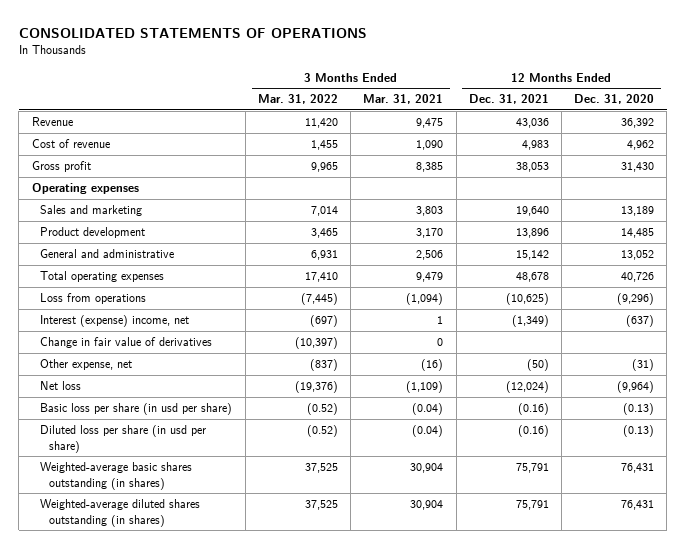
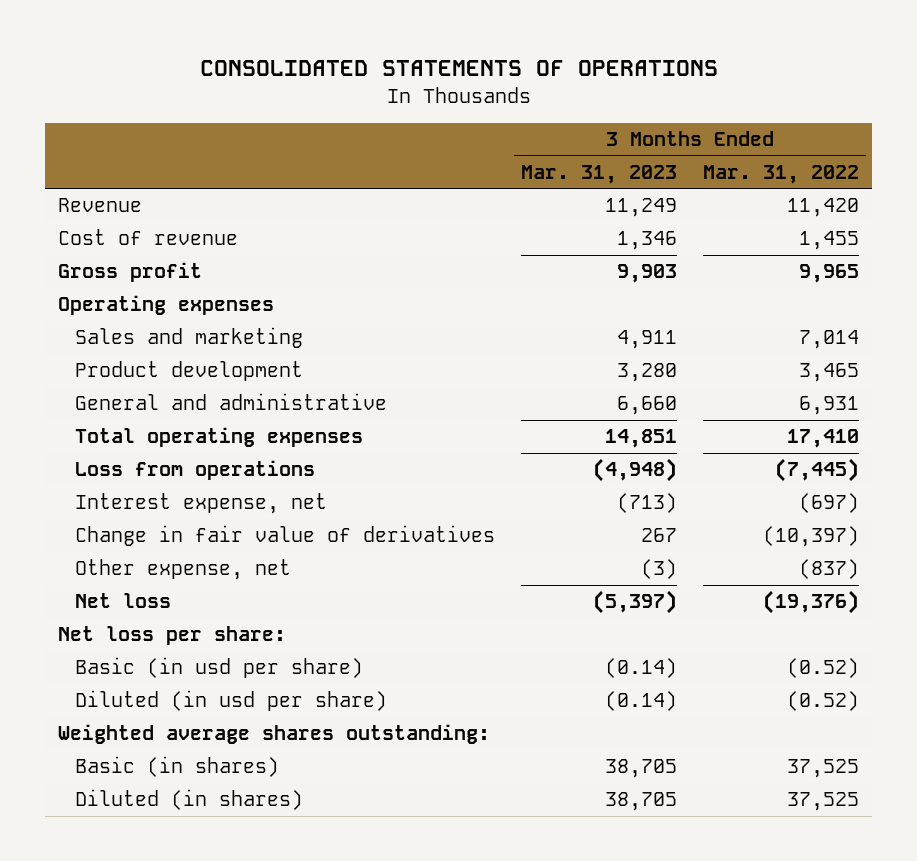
- | 3 Months Ended Mar. 31, 2022 | 3 Months Ended Mar. 31, 2021 | 12 Months Ended Dec. 31, 2021 | 12 Months Ended Dec. 31, 2020
+ | 3 Months Ended Mar. 31, 2023 | 3 Months Ended Mar. 31, 2022
- Interest (expense) income, net | (697) | 1 | (1,349) | (637)
+ Interest expense, net | (713) | (697)
- Basic loss per share (in usd per share) | (0.52) | (0.04) | (0.16) | (0.13)
- Diluted loss per share (in usd per share) | (0.52) | (0.04) | (0.16) | (0.13)
- Weighted-average basic shares outstanding (in shares) | 37,525 | 30,904 | 75,791 | 76,431
- Weighted-average diluted shares outstanding (in shares) | 37,525 | 30,904 | 75,791 | 76,431
+ Net loss per share:
+ Basic (in usd per share) | (0.14) | (0.52)
+ Diluted (in usd per share) | (0.14) | (0.52)
+ Weighted average shares outstanding:
+ Basic (in shares) | 38,705 | 37,525
+ Diluted (in shares) | 38,705 | 37,525

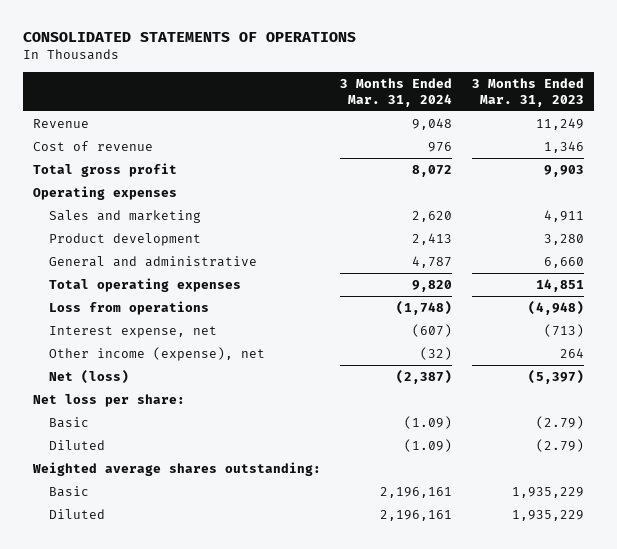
- | 3 Months Ended Mar. 31, 2023 | 3 Months Ended Mar. 31, 2022
+ | 3 Months Ended Mar. 31, 2024 | 3 Months Ended Mar. 31, 2023
- Gross profit | 9,903 | 9,965
+ Total gross profit | 8,072 | 9,903
- Change in fair value of derivatives | 267 | (10,397)
- Other expense, net | (3) | (837)
- Net loss | (5,397) | (19,376)
+ Other income (expense), net | (32) | 264
+ Net (loss) | (2,387) | (5,397)
- Basic (in usd per share) | (0.14) | (0.52)
- Diluted (in usd per share) | (0.14) | (0.52)
+ Basic | (1.09) | (2.79)
+ Diluted | (1.09) | (2.79)
- Basic (in shares) | 38,705 | 37,525
- Diluted (in shares) | 38,705 | 37,525
+ Basic | 2,196,161 | 1,935,229
+ Diluted | 2,196,161 | 1,935,229

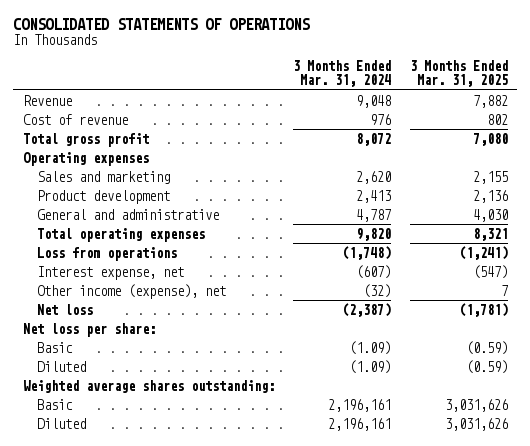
- | 3 Months Ended Mar. 31, 2024 | 3 Months Ended Mar. 31, 2023
+ | 3 Months Ended Mar. 31, 2024 | 3 Months Ended Mar. 31, 2025
- Net (loss) | (2,387) | (5,397)
+ Net loss | (2,387) | (1,781)

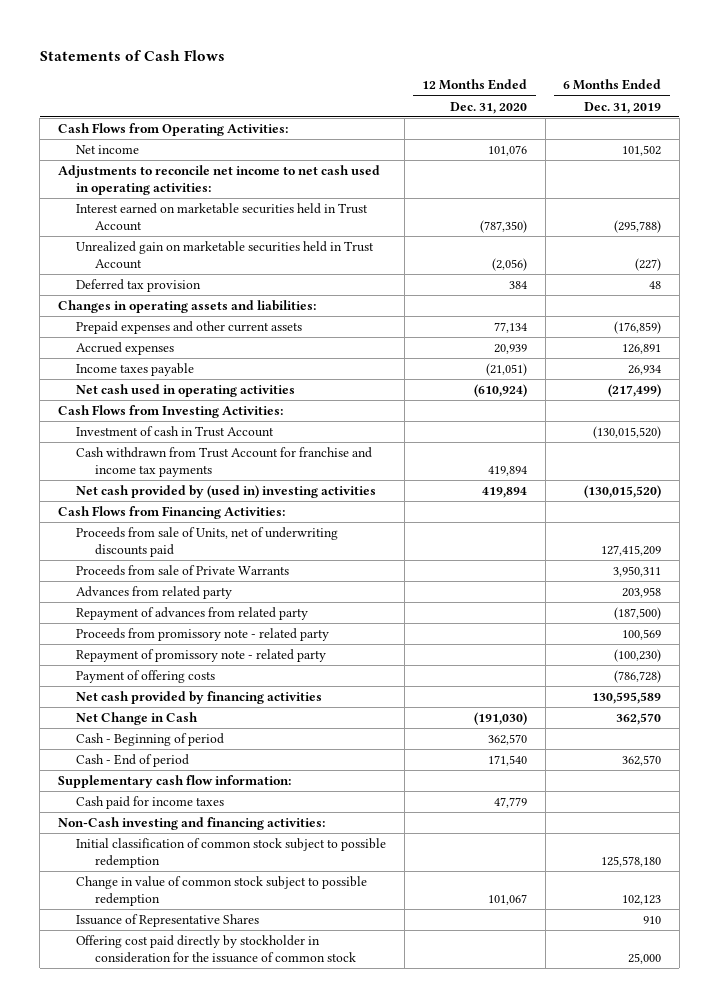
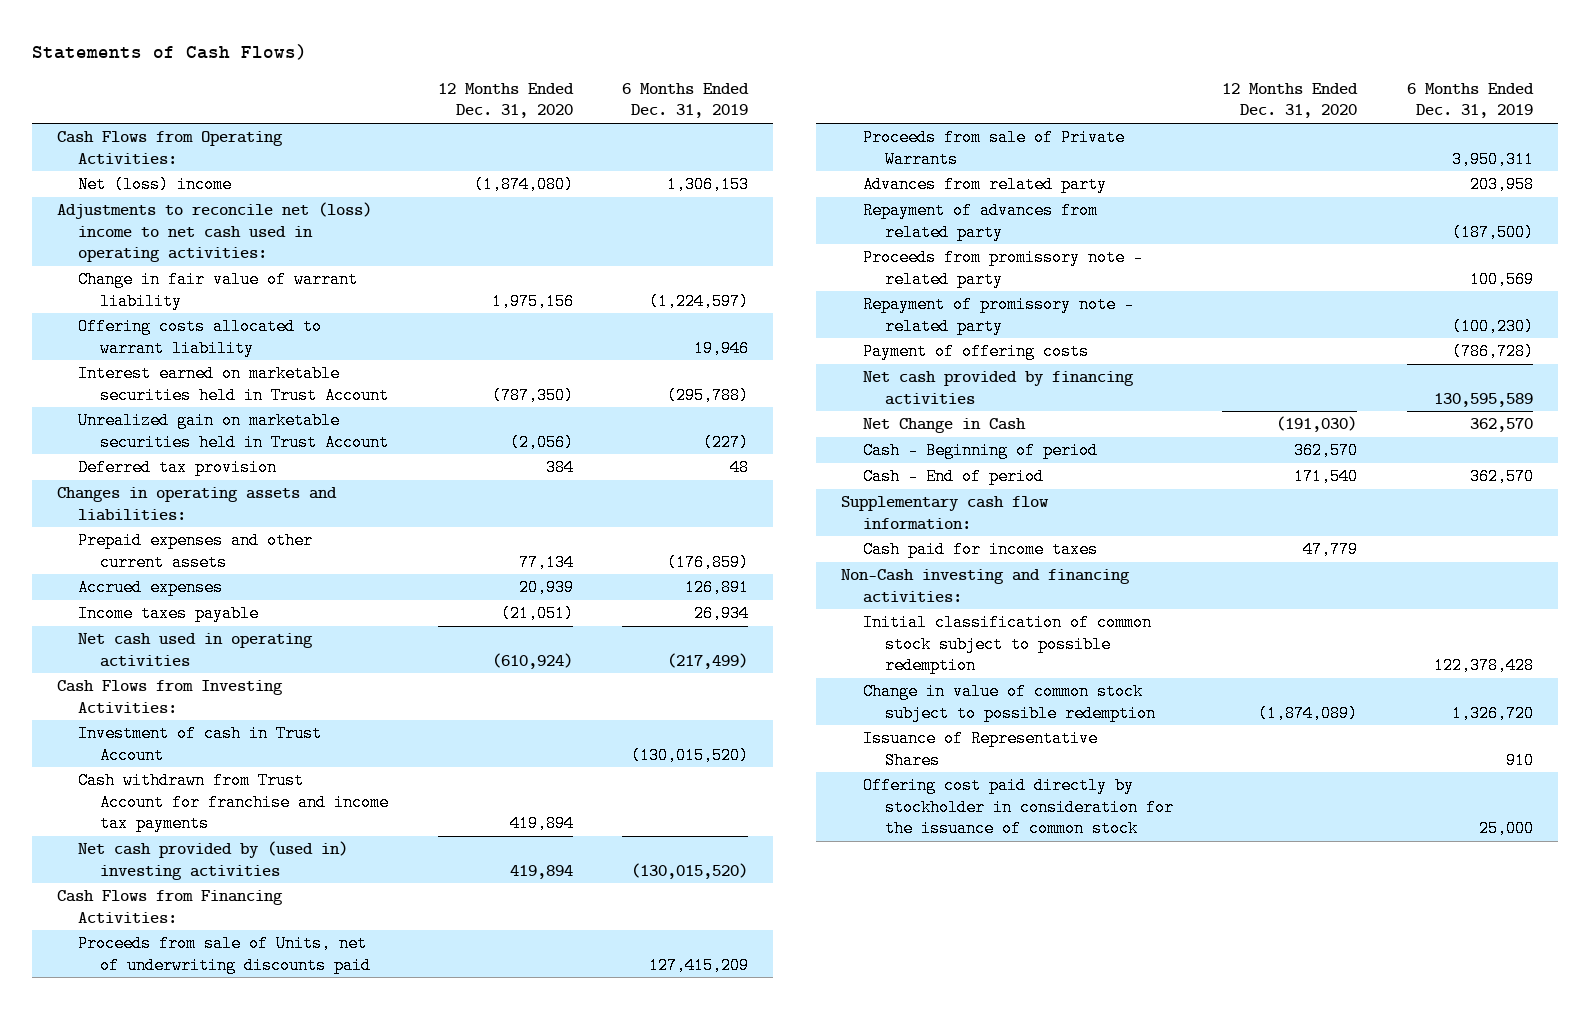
- Statements of Cash Flows
+ Statements of Cash Flows)
- Net income | 101,076 | 101,502
- Adjustments to reconcile net income to net cash used in operating activities:
+ Net (loss) income | (1,874,080) | 1,306,153
+ Adjustments to reconcile net (loss) income to net cash used in operating activities:
+ Change in fair value of warrant liability | 1,975,156 | (1,224,597)
+ Offering costs allocated to warrant liability | | 19,946
- Initial classification of common stock subject to possible redemption | | 125,578,180
- Change in value of common stock subject to possible redemption | 101,067 | 102,123
+ Initial classification of common stock subject to possible redemption | | 122,378,428
+ Change in value of common stock subject to possible redemption | (1,874,089) | 1,326,720

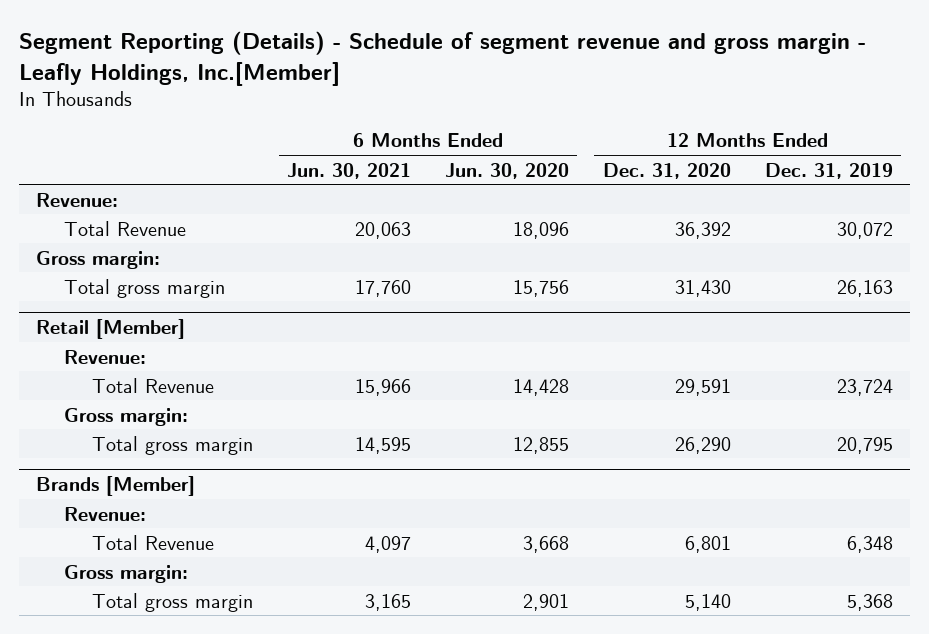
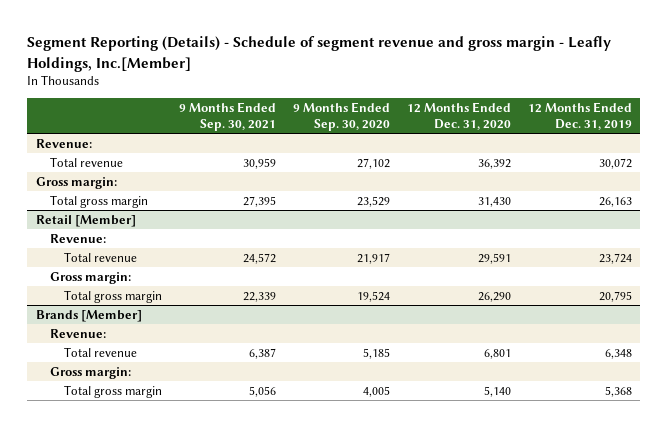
- | 6 Months Ended Jun. 30, 2021 | 6 Months Ended Jun. 30, 2020 | 12 Months Ended Dec. 31, 2020 | 12 Months Ended Dec. 31, 2019
+ | 9 Months Ended Sep. 30, 2021 | 9 Months Ended Sep. 30, 2020 | 12 Months Ended Dec. 31, 2020 | 12 Months Ended Dec. 31, 2019
- Total Revenue | 20,063 | 18,096 | 36,392 | 30,072
+ Total revenue | 30,959 | 27,102 | 36,392 | 30,072
@ Retail [Member]
- Total Revenue | 15,966 | 14,428 | 29,591 | 23,724
+ Total revenue | 24,572 | 21,917 | 29,591 | 23,724
@ Brands [Member]
- Total Revenue | 4,097 | 3,668 | 6,801 | 6,348
+ Total revenue | 6,387 | 5,185 | 6,801 | 6,348

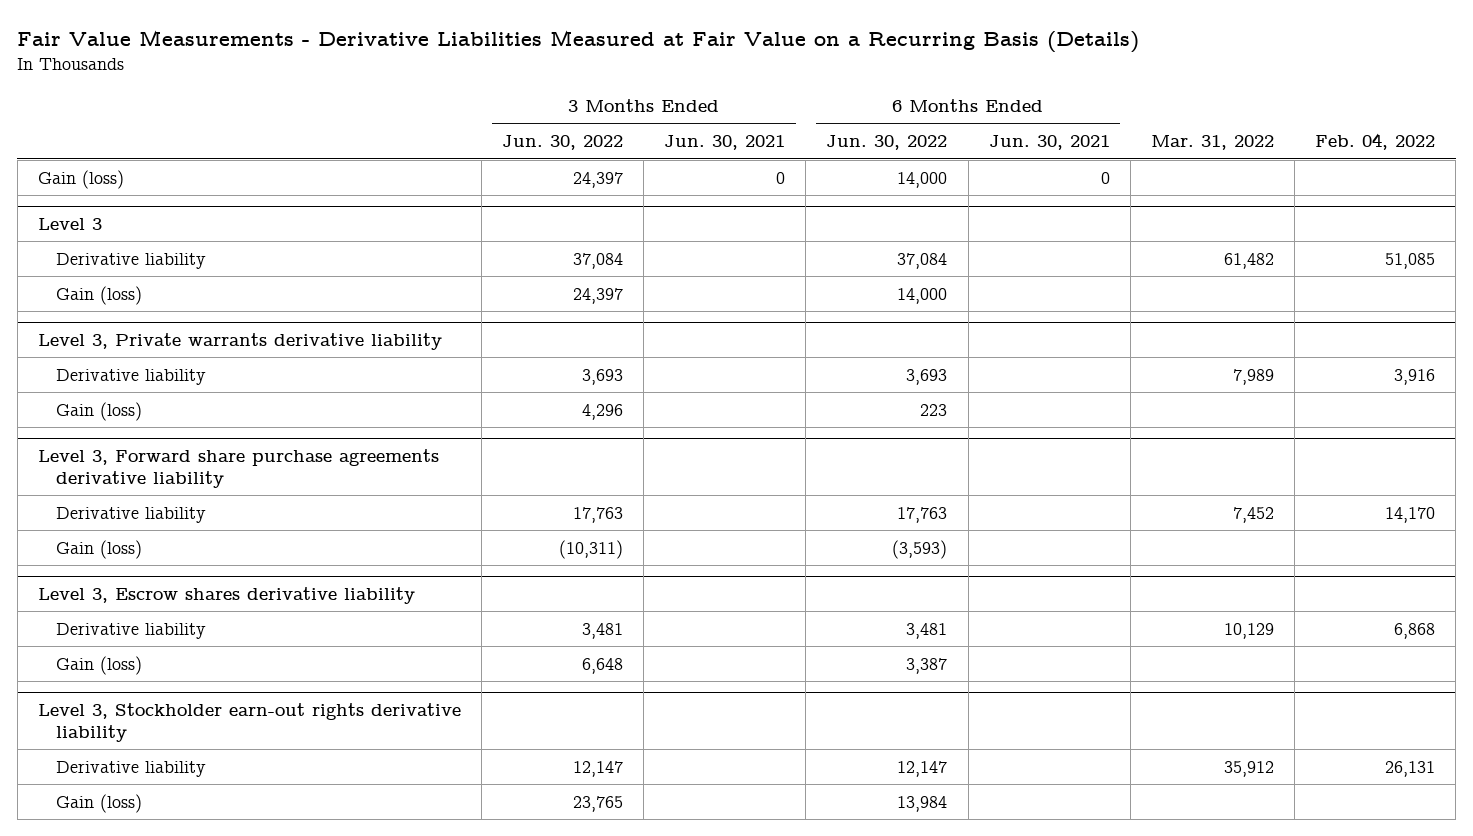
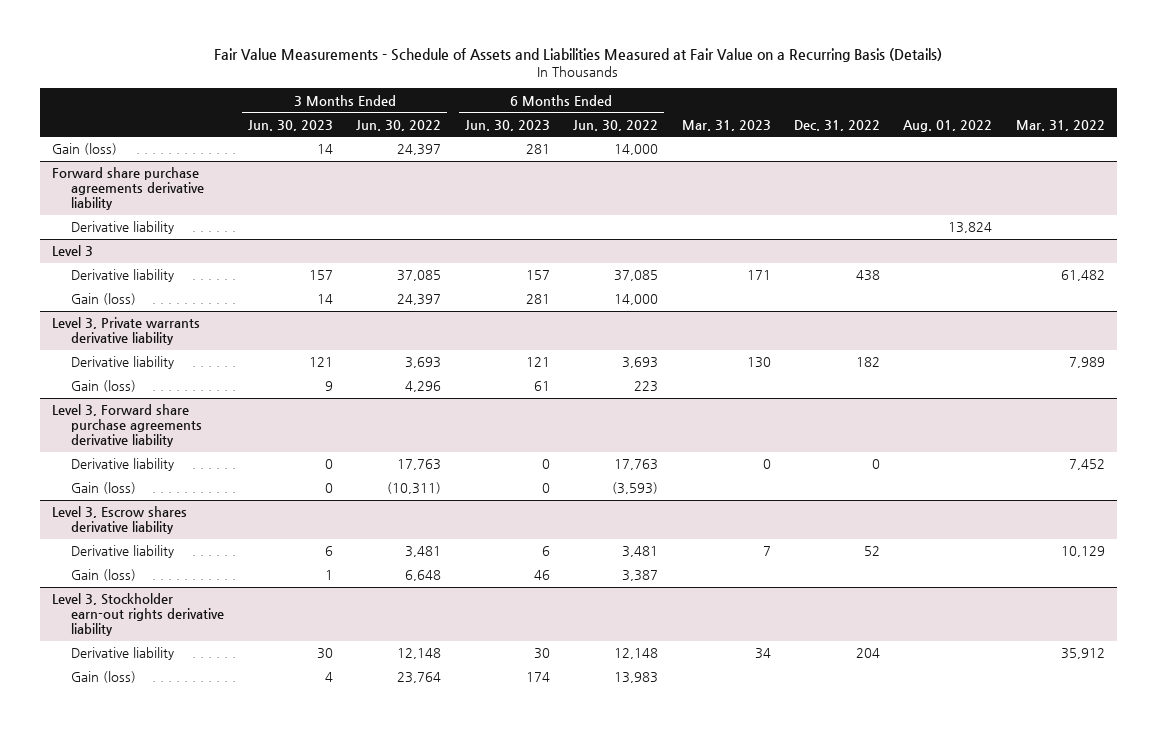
- Fair Value Measurements - Derivative Liabilities Measured at Fair Value on a Recurring Basis (Details)
+ Fair Value Measurements - Schedule of Assets and Liabilities Measured at Fair Value on a Recurring Basis (Details)
- | 3 Months Ended Jun. 30, 2022 | 3 Months Ended Jun. 30, 2021 | 6 Months Ended Jun. 30, 2022 | 6 Months Ended Jun. 30, 2021 | Mar. 31, 2022 | Feb. 04, 2022
+ | 3 Months Ended Jun. 30, 2023 | 3 Months Ended Jun. 30, 2022 | 6 Months Ended Jun. 30, 2023 | 6 Months Ended Jun. 30, 2022 | Mar. 31, 2023 | Dec. 31, 2022 | Aug. 01, 2022 | Mar. 31, 2022
+ Forward share purchase agreements derivative liability
+ Derivative liability | | | | | | | 13,824 |
@ Level 3
- Derivative liability | 37,084 | | 37,084 | | 61,482 | 51,085
+ Derivative liability | 157 | 37,085 | 157 | 37,085 | 171 | 438 | | 61,482
@ Level 3, Stockholder earn-out rights derivative liability
- Derivative liability | 12,147 | | 12,147 | | 35,912 | 26,131
- Gain (loss) | 23,765 | | 13,984 | | |
+ Derivative liability | 30 | 12,148 | 30 | 12,148 | 34 | 204 | | 35,912
+ Gain (loss) | 4 | 23,764 | 174 | 13,983 | | | |

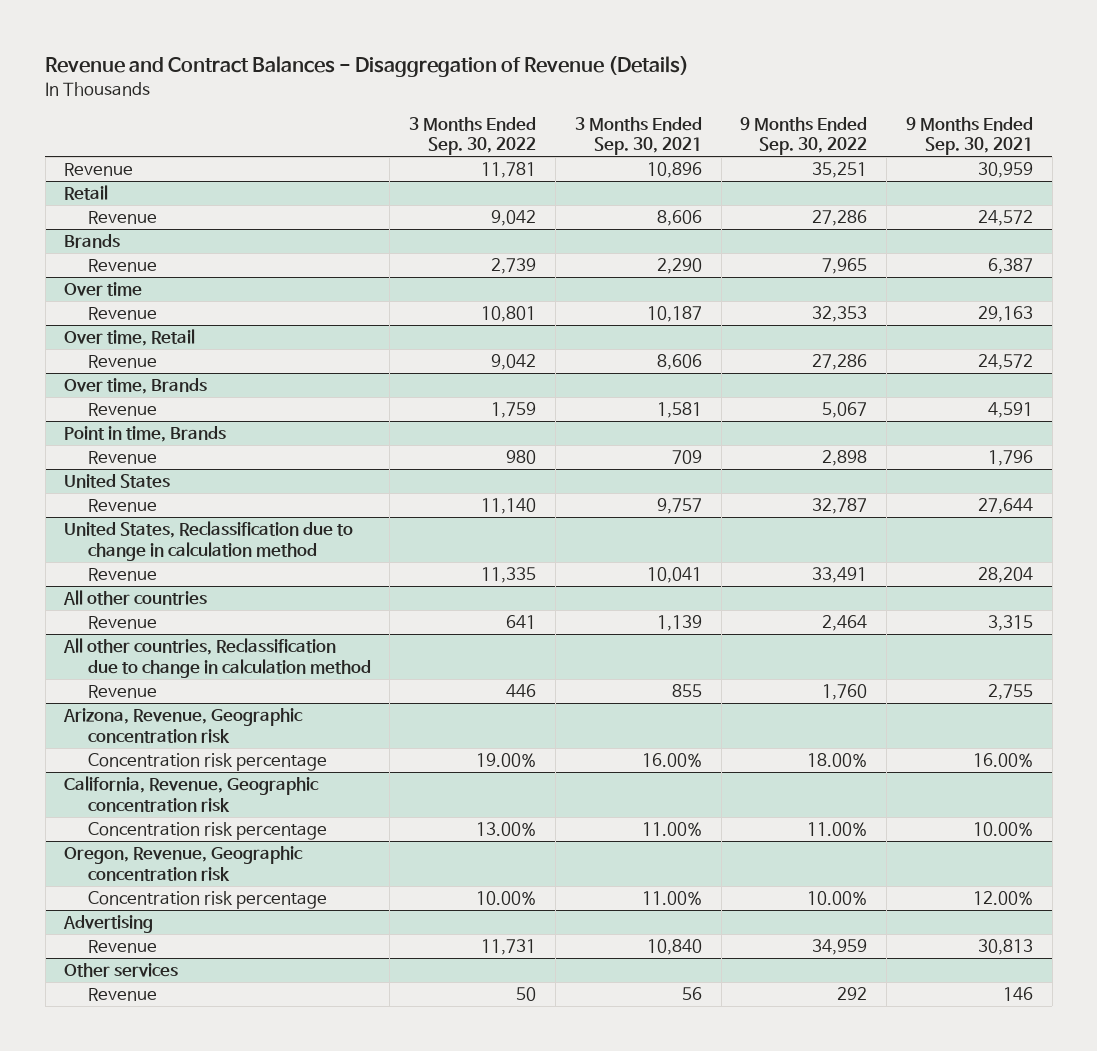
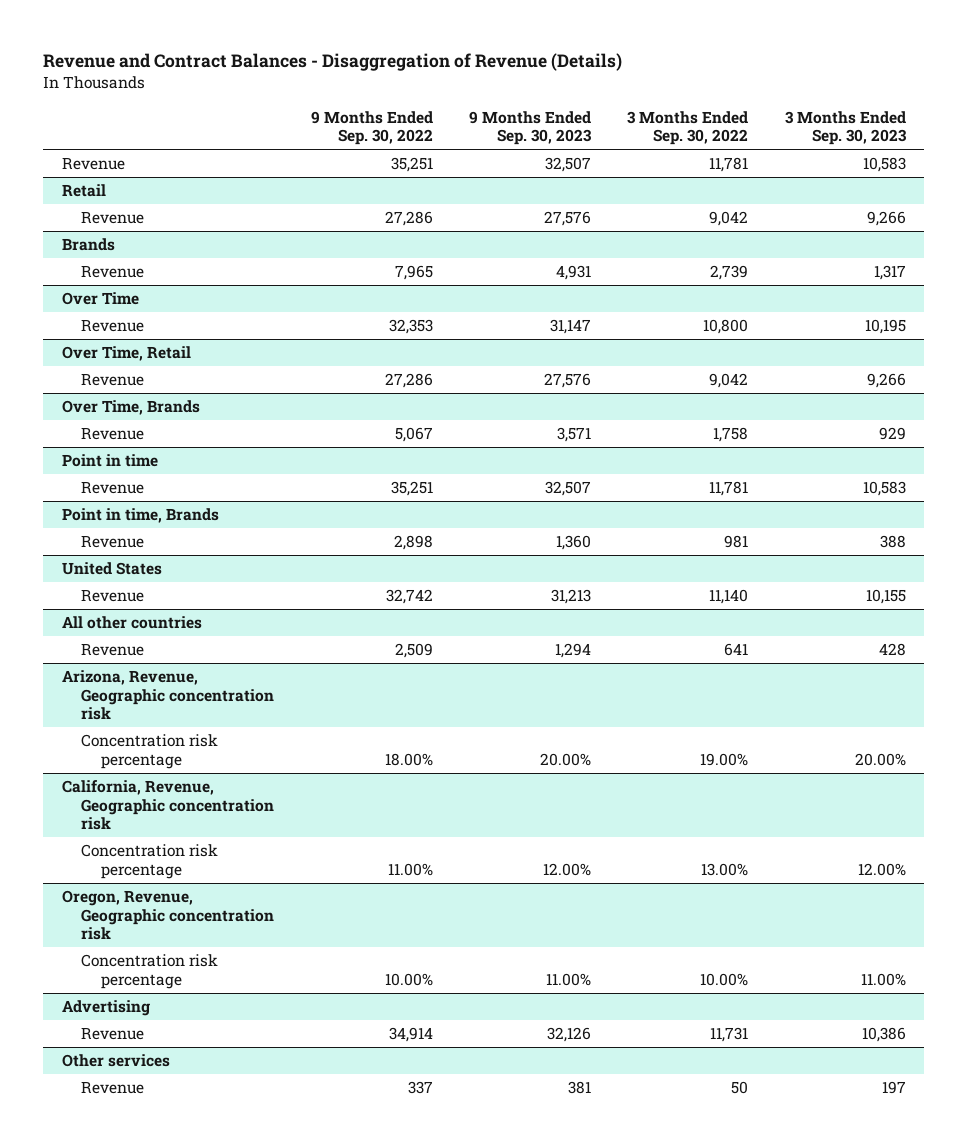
- | 3 Months Ended Sep. 30, 2022 | 3 Months Ended Sep. 30, 2021 | 9 Months Ended Sep. 30, 2022 | 9 Months Ended Sep. 30, 2021
+ | 9 Months Ended Sep. 30, 2022 | 9 Months Ended Sep. 30, 2023 | 3 Months Ended Sep. 30, 2022 | 3 Months Ended Sep. 30, 2023
- Over time
- Revenue | 10,801 | 10,187 | 32,353 | 29,163
- Over time, Retail
+ Over Time
+ Revenue | 32,353 | 31,147 | 10,800 | 10,195
+ Over Time, Retail
- Over time, Brands
- Revenue | 1,759 | 1,581 | 5,067 | 4,591
+ Over Time, Brands
+ Revenue | 5,067 | 3,571 | 1,758 | 929
+ Point in time
+ Revenue | 35,251 | 32,507 | 11,781 | 10,583
@ Point in time, Brands
- Revenue | 980 | 709 | 2,898 | 1,796
+ Revenue | 2,898 | 1,360 | 981 | 388
@ United States
- Revenue | 11,140 | 9,757 | 32,787 | 27,644
- United States, Reclassification due to change in calculation method
- Revenue | 11,335 | 10,041 | 33,491 | 28,204
@ United States
+ Revenue | 32,742 | 31,213 | 11,140 | 10,155
@ All other countries
- Revenue | 641 | 1,139 | 2,464 | 3,315
- All other countries, Reclassification due to change in calculation method
- Revenue | 446 | 855 | 1,760 | 2,755
@ All other countries
+ Revenue | 2,509 | 1,294 | 641 | 428
@ Advertising
- Revenue | 11,731 | 10,840 | 34,959 | 30,813
+ Revenue | 34,914 | 32,126 | 11,731 | 10,386
@ Other services
- Revenue | 50 | 56 | 292 | 146
+ Revenue | 337 | 381 | 50 | 197

